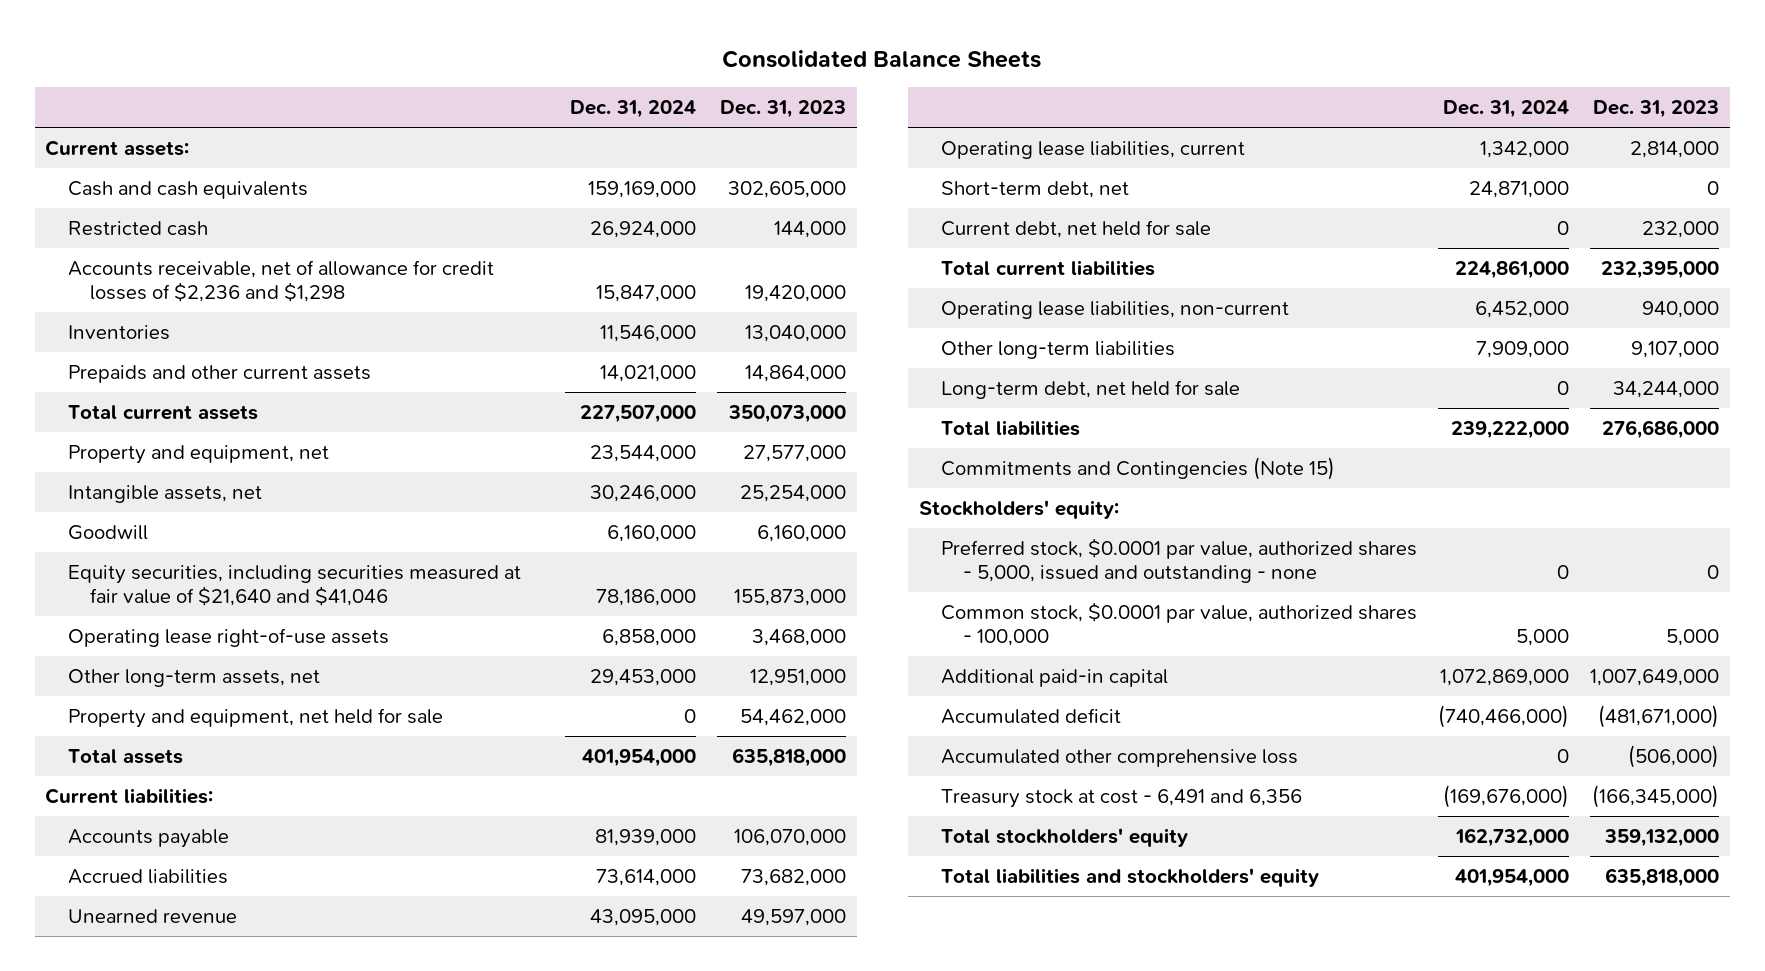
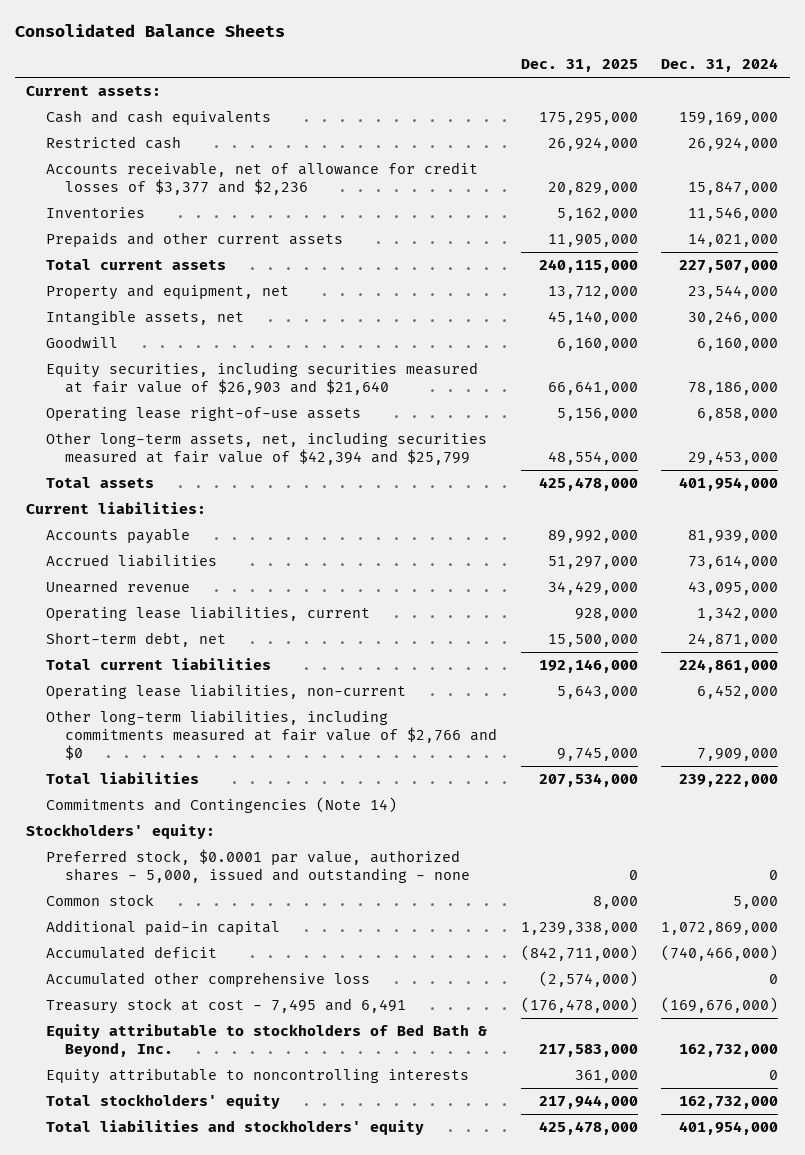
- | Dec. 31, 2024 | Dec. 31, 2023
+ | Dec. 31, 2025 | Dec. 31, 2024
- Accounts receivable, net of allowance for credit losses of $2,236 and $1,298 | 15,847,000 | 19,420,000
+ Accounts receivable, net of allowance for credit losses of $3,377 and $2,236 | 20,829,000 | 15,847,000
- Equity securities, including securities measured at fair value of $21,640 and $41,046 | 78,186,000 | 155,873,000
+ Equity securities, including securities measured at fair value of $26,903 and $21,640 | 66,641,000 | 78,186,000
- Other long-term assets, net | 29,453,000 | 12,951,000
- Property and equipment, net held for sale | 0 | 54,462,000
+ Other long-term assets, net, including securities measured at fair value of $42,394 and $25,799 | 48,554,000 | 29,453,000
- Current debt, net held for sale | 0 | 232,000
- Other long-term liabilities | 7,909,000 | 9,107,000
- Long-term debt, net held for sale | 0 | 34,244,000
+ Other long-term liabilities, including commitments measured at fair value of $2,766 and $0 | 9,745,000 | 7,909,000
- Commitments and Contingencies (Note 15)
+ Commitments and Contingencies (Note 14)
- Common stock, $0.0001 par value, authorized shares - 100,000 | 5,000 | 5,000
+ Common stock | 8,000 | 5,000
- Treasury stock at cost - 6,491 and 6,356 | (169,676,000) | (166,345,000)
+ Treasury stock at cost - 7,495 and 6,491 | (176,478,000) | (169,676,000)
+ Equity attributable to stockholders of Bed Bath & Beyond, Inc. | 217,583,000 | 162,732,000
+ Equity attributable to noncontrolling interests | 361,000 | 0

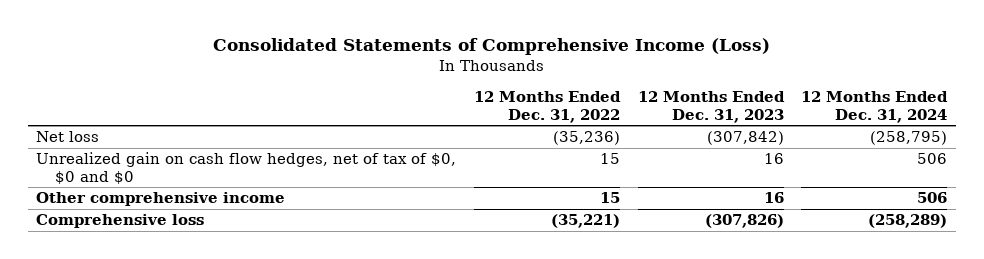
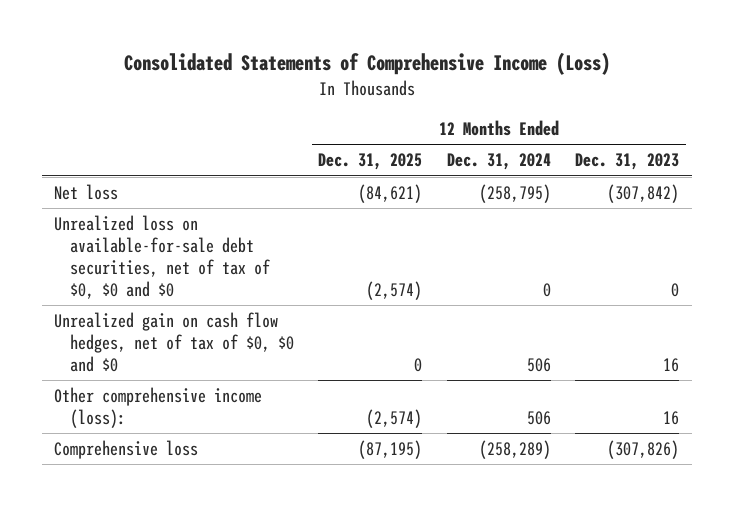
- | 12 Months Ended Dec. 31, 2022 | 12 Months Ended Dec. 31, 2023 | 12 Months Ended Dec. 31, 2024
+ | 12 Months Ended Dec. 31, 2025 | 12 Months Ended Dec. 31, 2024 | 12 Months Ended Dec. 31, 2023
+ Unrealized loss on available-for-sale debt securities, net of tax of $0, $0 and $0 | (2,574) | 0 | 0
- Other comprehensive income | 15 | 16 | 506
+ Other comprehensive income (loss): | (2,574) | 506 | 16

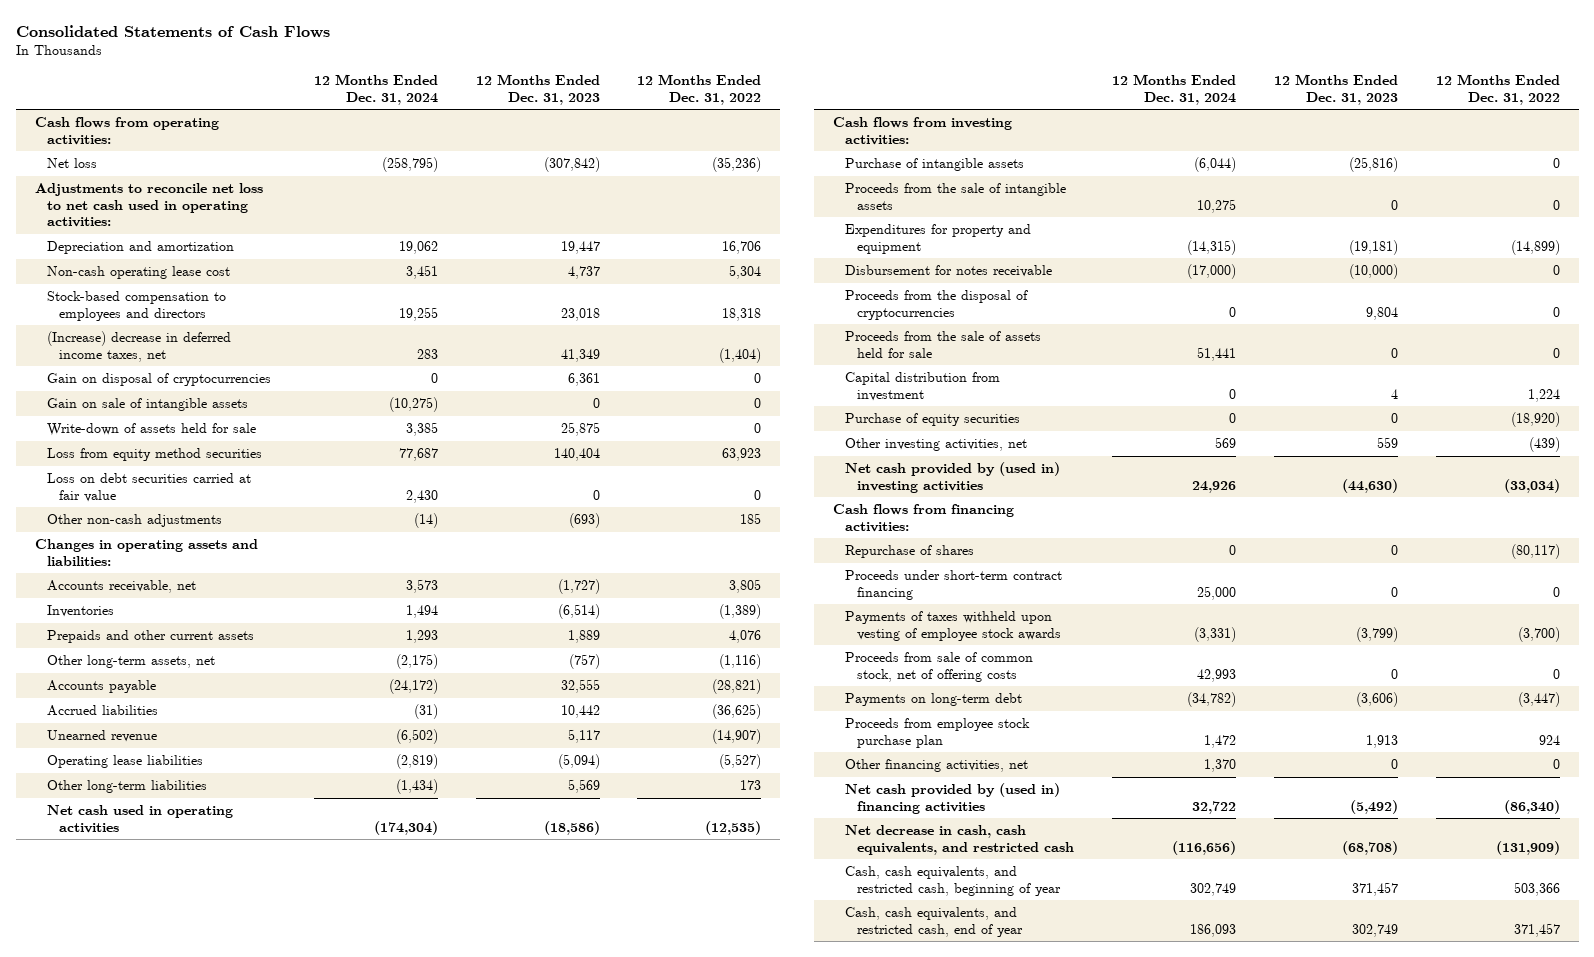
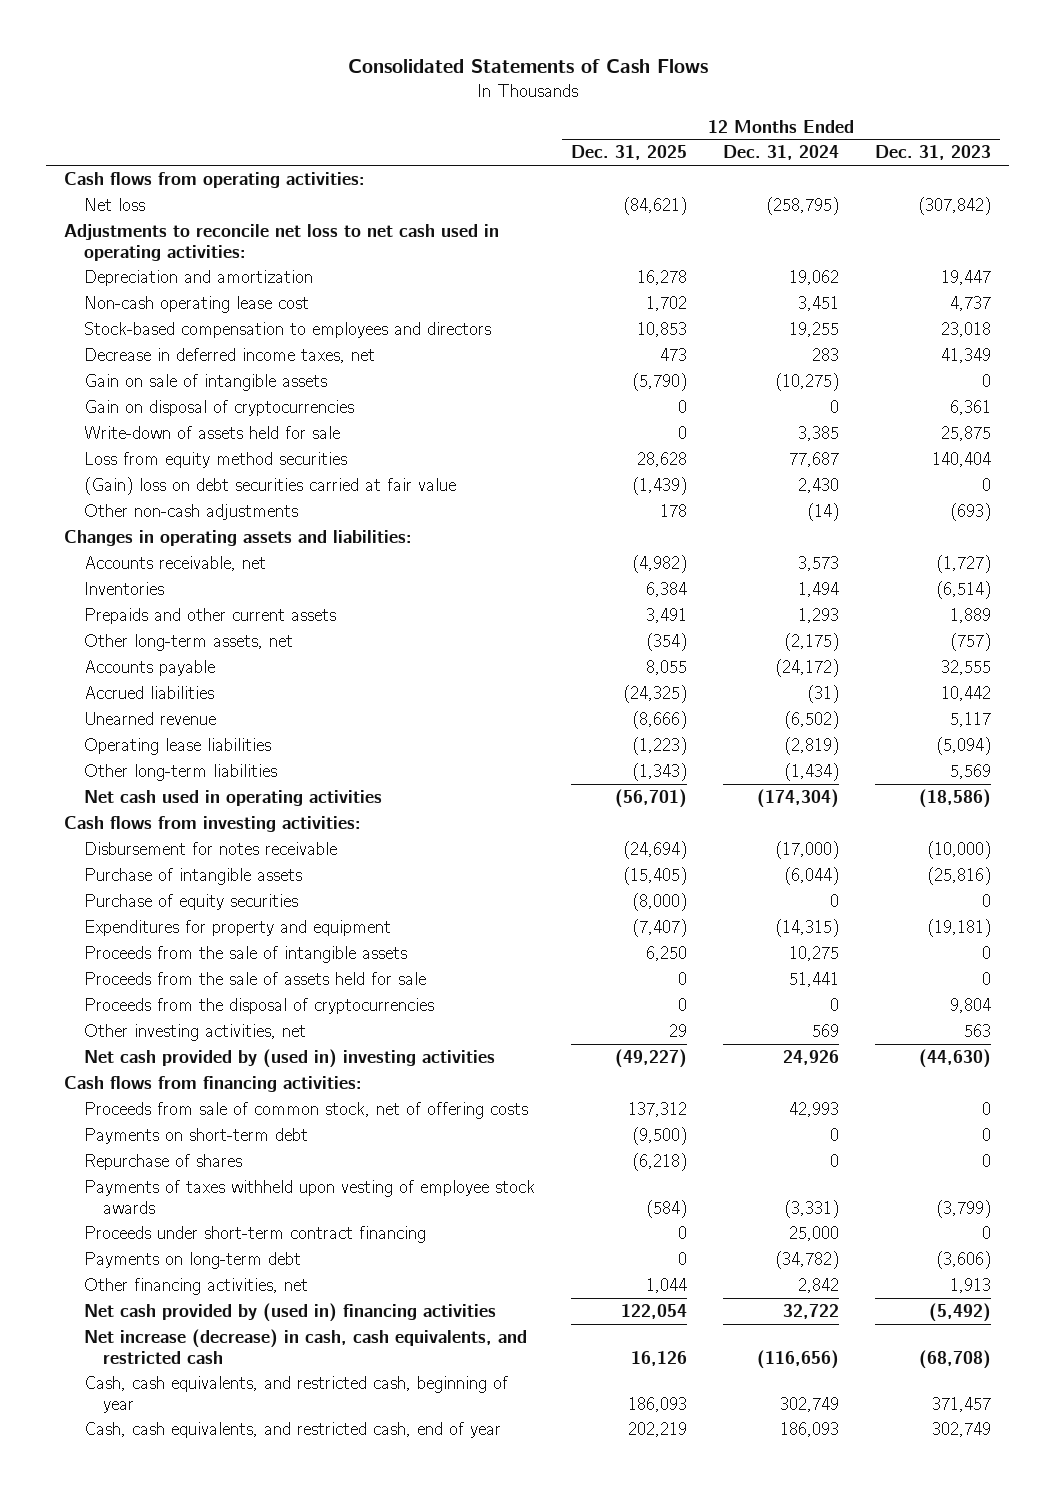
- | 12 Months Ended Dec. 31, 2024 | 12 Months Ended Dec. 31, 2023 | 12 Months Ended Dec. 31, 2022
+ | 12 Months Ended Dec. 31, 2025 | 12 Months Ended Dec. 31, 2024 | 12 Months Ended Dec. 31, 2023
- (Increase) decrease in deferred income taxes, net | 283 | 41,349 | (1,404)
+ Decrease in deferred income taxes, net | 473 | 283 | 41,349
moved down: Gain on disposal of cryptocurrencies | 0 | 0 | 6,361
- Loss on debt securities carried at fair value | 2,430 | 0 | 0
+ (Gain) loss on debt securities carried at fair value | (1,439) | 2,430 | 0
moved up: Disbursement for notes receivable | (24,694) | (17,000) | (10,000)
moved up: Purchase of equity securities | (8,000) | 0 | 0
moved down: Proceeds from the sale of intangible assets | 6,250 | 10,275 | 0
- Capital distribution from investment | 0 | 4 | 1,224
- Other investing activities, net | 569 | 559 | (439)
moved down: Proceeds from the disposal of cryptocurrencies | 0 | 0 | 9,804
+ Other investing activities, net | 29 | 569 | 563
moved up: Proceeds from sale of common stock, net of offering costs | 137,312 | 42,993 | 0
+ Payments on short-term debt | (9,500) | 0 | 0
moved down: Proceeds under short-term contract financing | 0 | 25,000 | 0
- Proceeds from employee stock purchase plan | 1,472 | 1,913 | 924
- Other financing activities, net | 1,370 | 0 | 0
+ Other financing activities, net | 1,044 | 2,842 | 1,913
- Net decrease in cash, cash equivalents, and restricted cash | (116,656) | (68,708) | (131,909)
+ Net increase (decrease) in cash, cash equivalents, and restricted cash | 16,126 | (116,656) | (68,708)

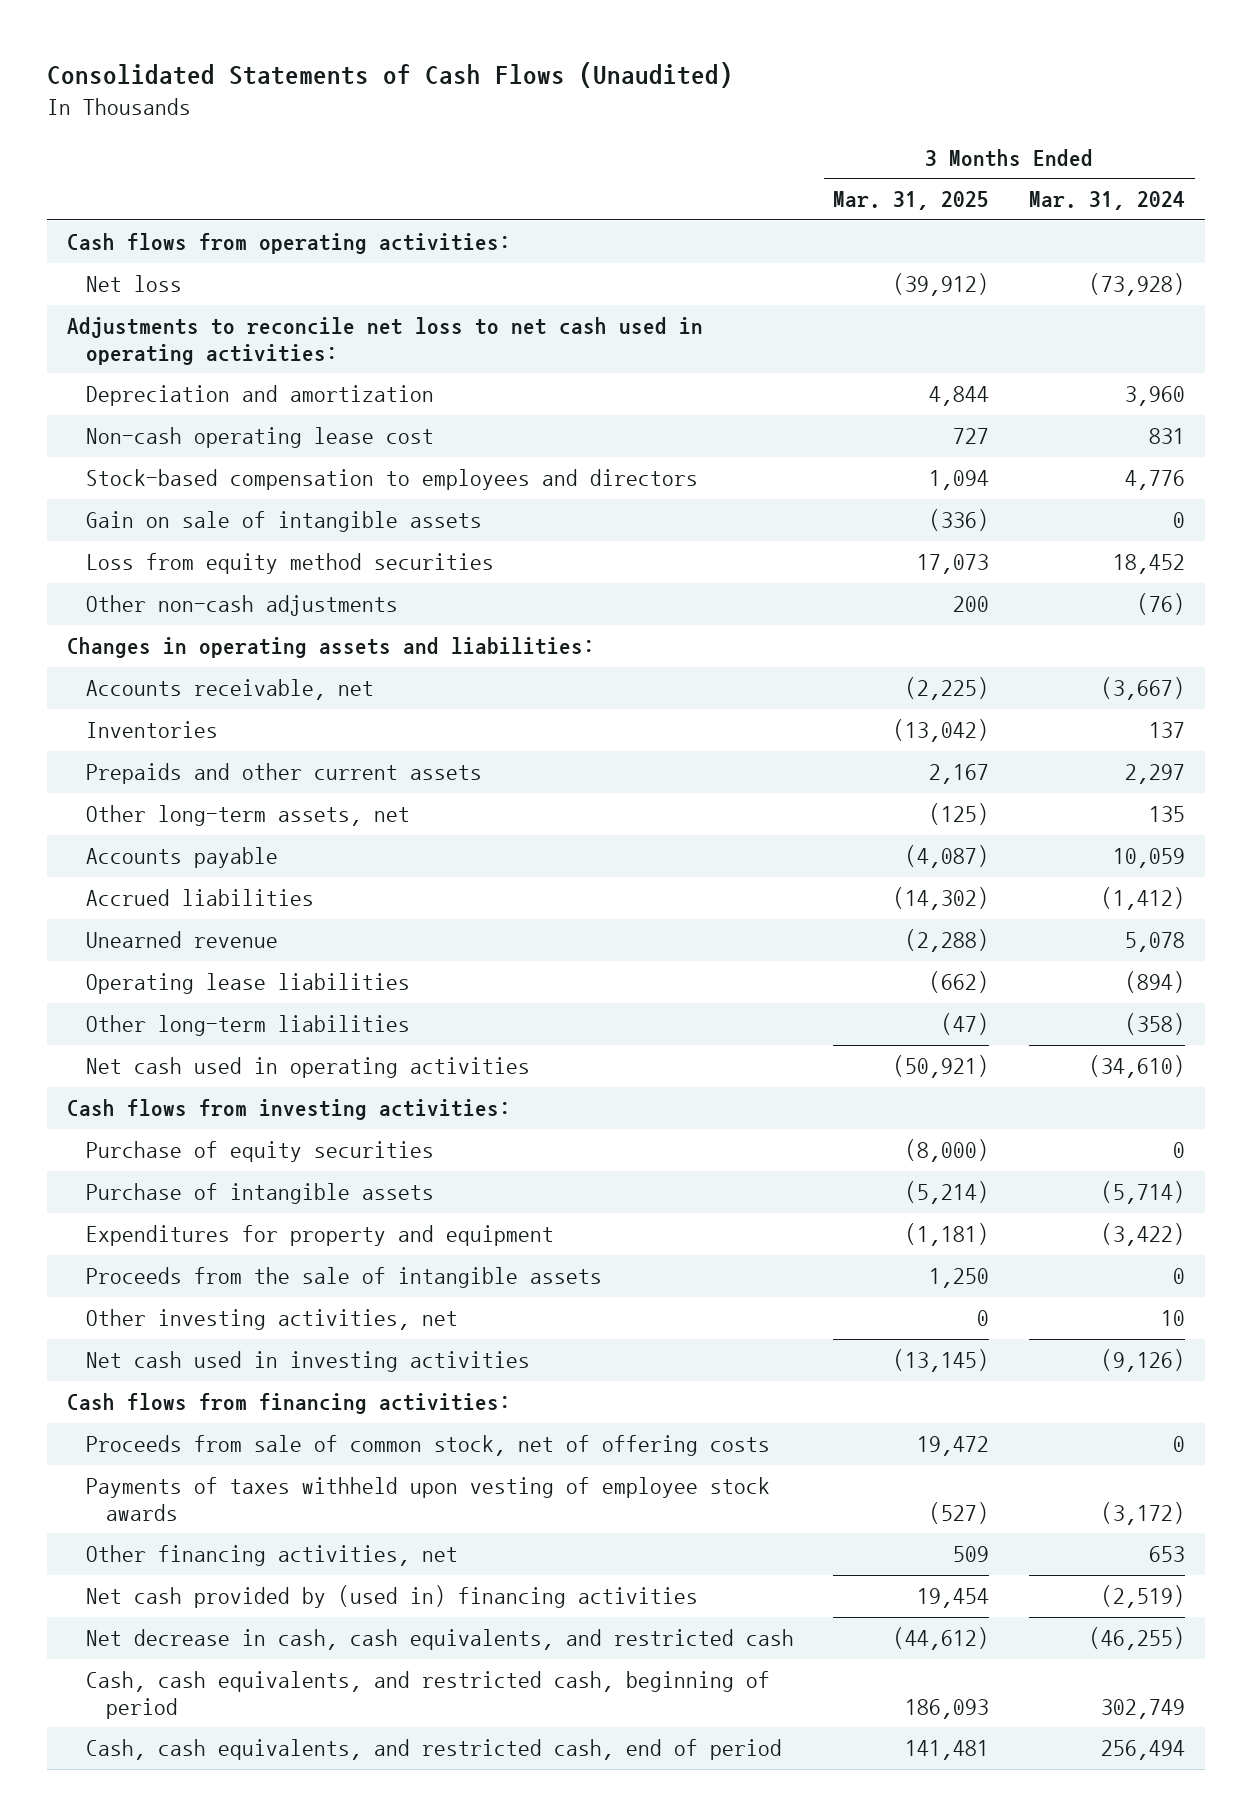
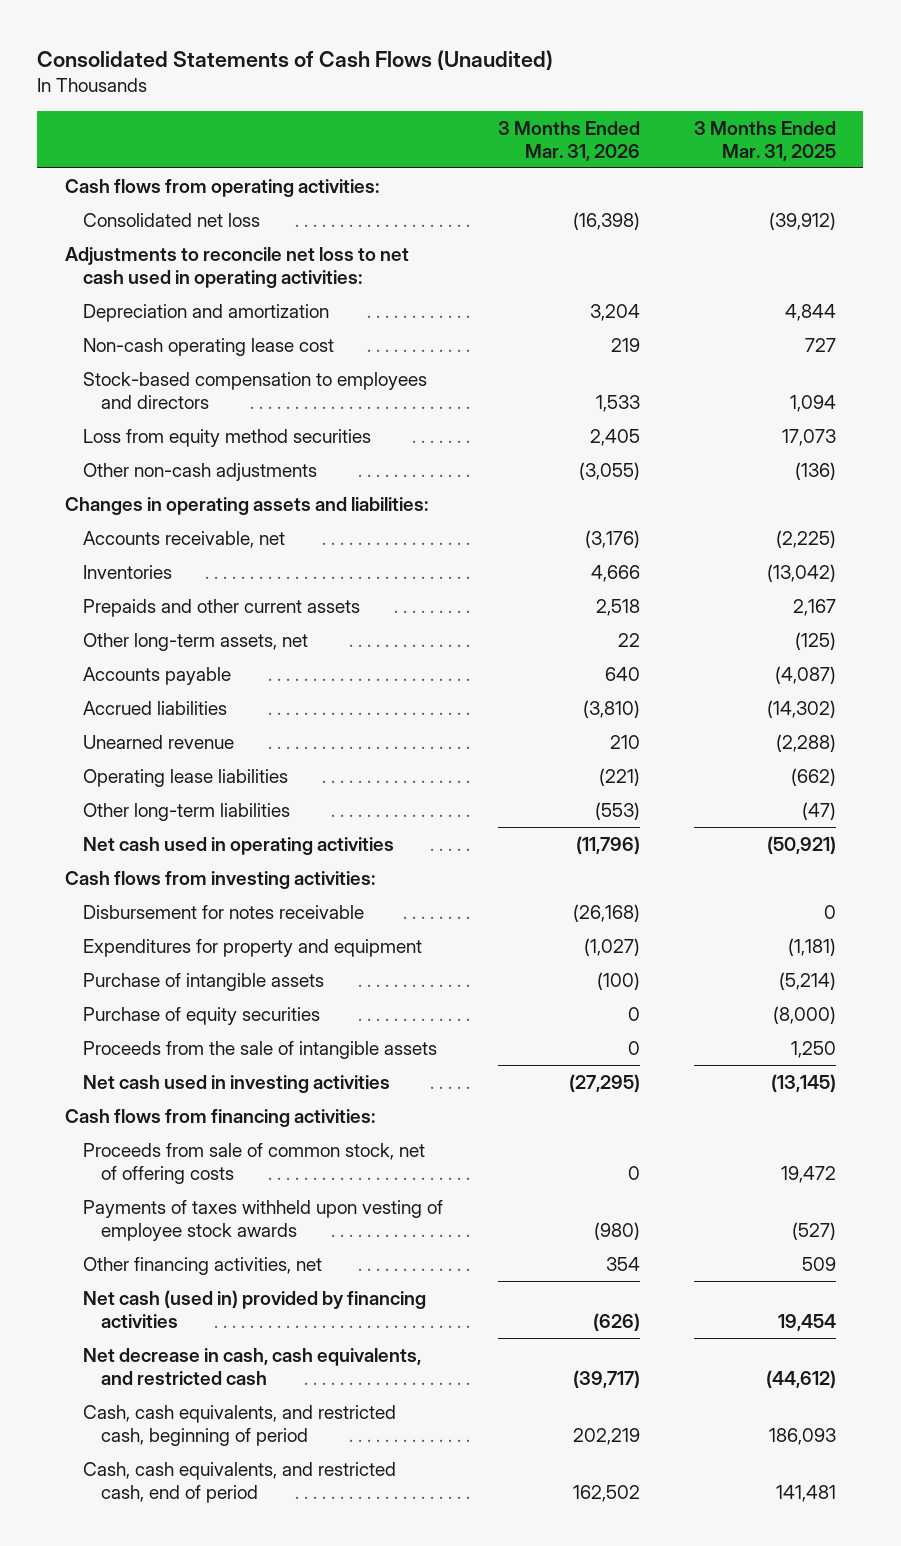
- | 3 Months Ended Mar. 31, 2025 | 3 Months Ended Mar. 31, 2024
+ | 3 Months Ended Mar. 31, 2026 | 3 Months Ended Mar. 31, 2025
- Net loss | (39,912) | (73,928)
+ Consolidated net loss | (16,398) | (39,912)
- Gain on sale of intangible assets | (336) | 0
- Other non-cash adjustments | 200 | (76)
+ Other non-cash adjustments | (3,055) | (136)
+ Disbursement for notes receivable | (26,168) | 0
moved down: Purchase of intangible assets | (100) | (5,214)
moved down: Purchase of equity securities | 0 | (8,000)
- Other investing activities, net | 0 | 10
- Net cash provided by (used in) financing activities | 19,454 | (2,519)
+ Net cash (used in) provided by financing activities | (626) | 19,454

